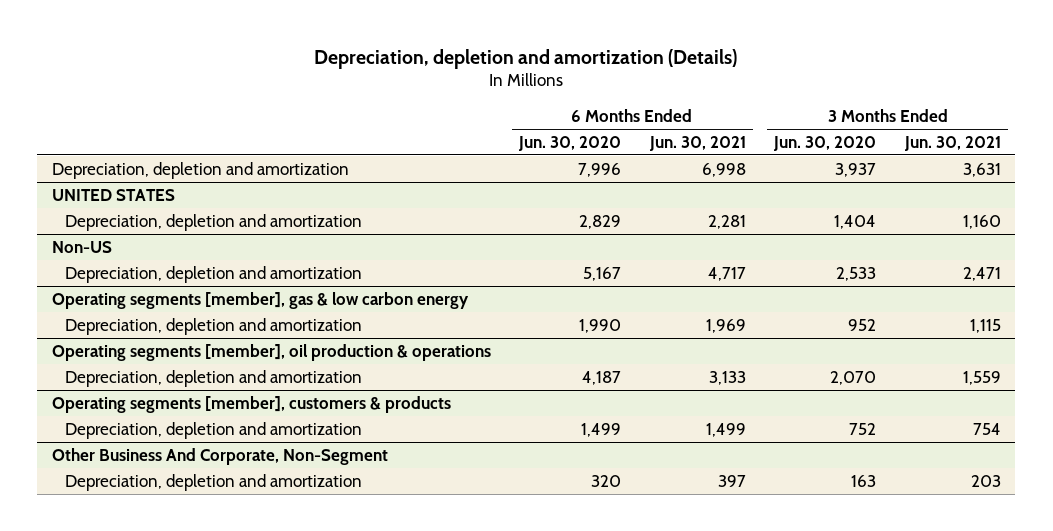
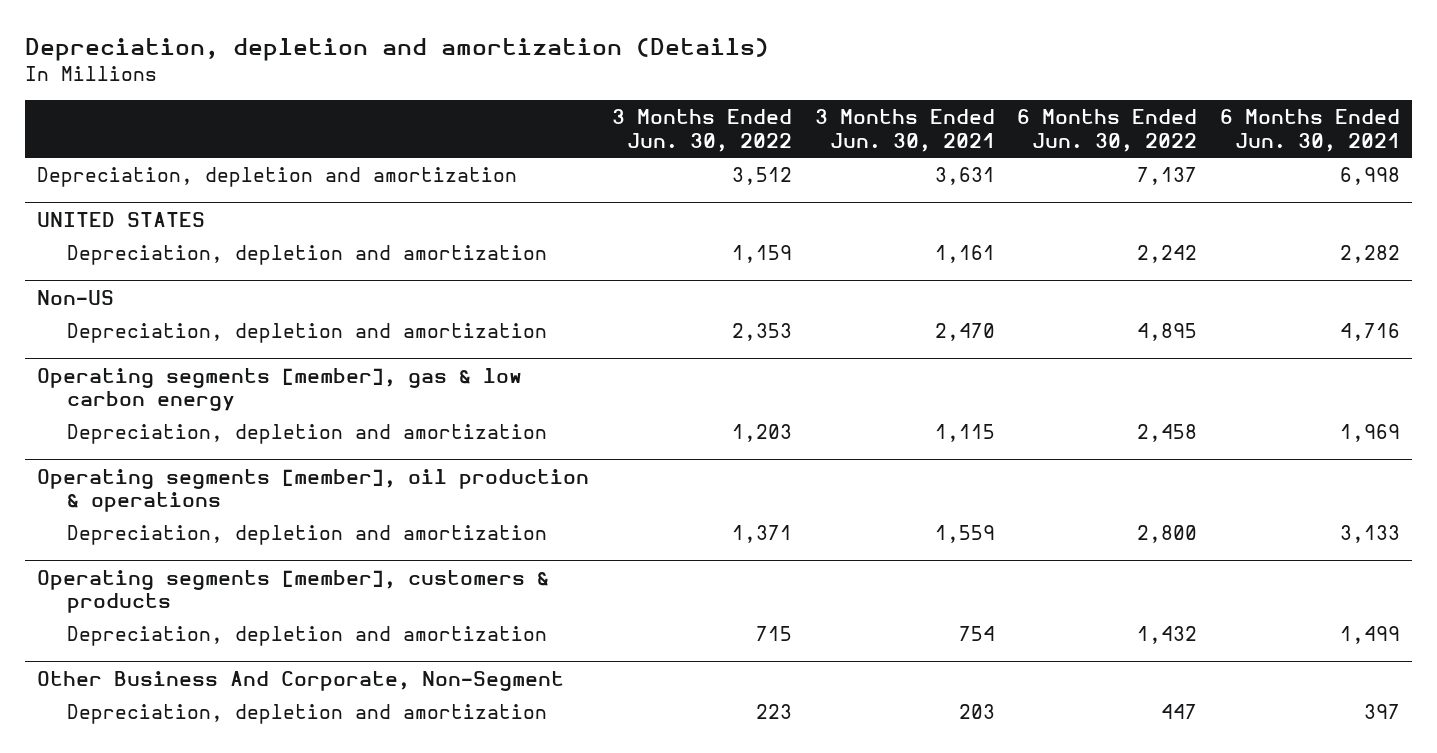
- | 6 Months Ended Jun. 30, 2020 | 6 Months Ended Jun. 30, 2021 | 3 Months Ended Jun. 30, 2020 | 3 Months Ended Jun. 30, 2021
+ | 3 Months Ended Jun. 30, 2022 | 3 Months Ended Jun. 30, 2021 | 6 Months Ended Jun. 30, 2022 | 6 Months Ended Jun. 30, 2021
@ UNITED STATES
- Depreciation, depletion and amortization | 2,829 | 2,281 | 1,404 | 1,160
+ Depreciation, depletion and amortization | 1,159 | 1,161 | 2,242 | 2,282
@ Non-US
- Depreciation, depletion and amortization | 5,167 | 4,717 | 2,533 | 2,471
+ Depreciation, depletion and amortization | 2,353 | 2,470 | 4,895 | 4,716

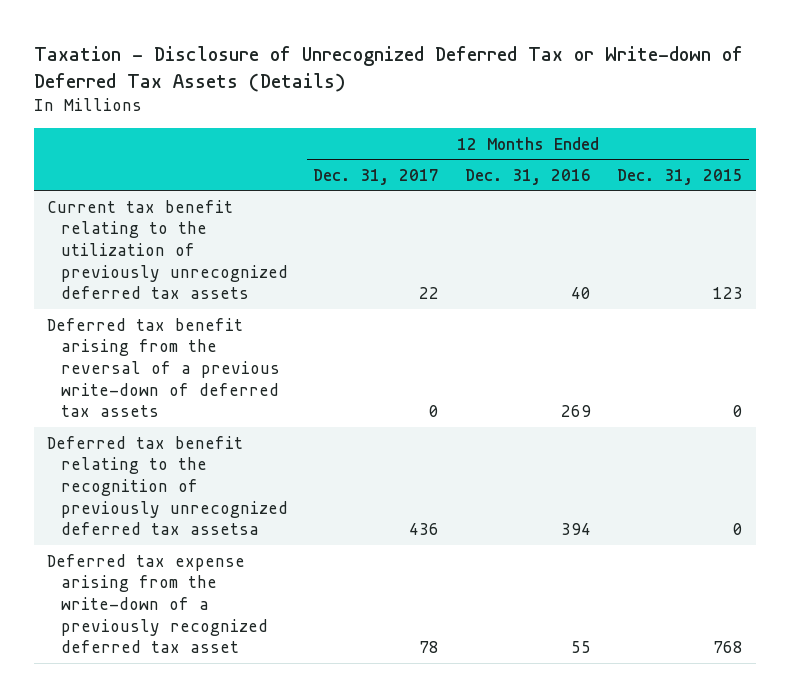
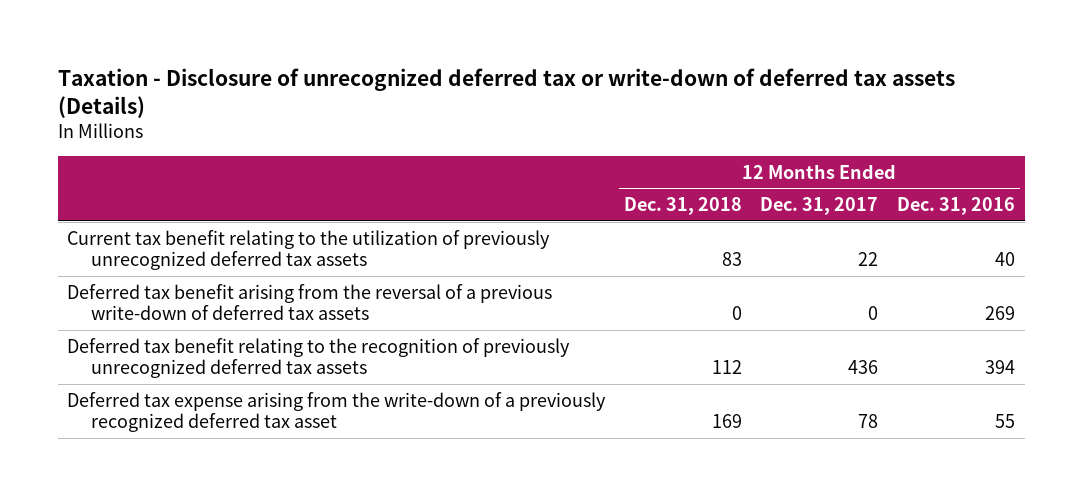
- Taxation - Disclosure of Unrecognized Deferred Tax or Write-down of Deferred Tax Assets (Details)
+ Taxation - Disclosure of unrecognized deferred tax or write-down of deferred tax assets (Details)
- | 12 Months Ended Dec. 31, 2017 | 12 Months Ended Dec. 31, 2016 | 12 Months Ended Dec. 31, 2015
+ | 12 Months Ended Dec. 31, 2018 | 12 Months Ended Dec. 31, 2017 | 12 Months Ended Dec. 31, 2016
- Deferred tax benefit relating to the recognition of previously unrecognized deferred tax assetsa | 436 | 394 | 0
+ Deferred tax benefit relating to the recognition of previously unrecognized deferred tax assets | 112 | 436 | 394

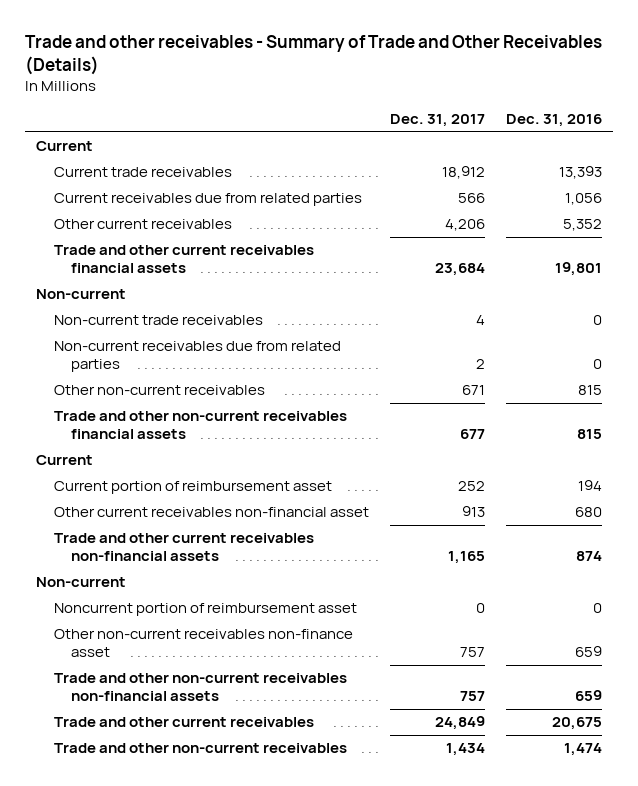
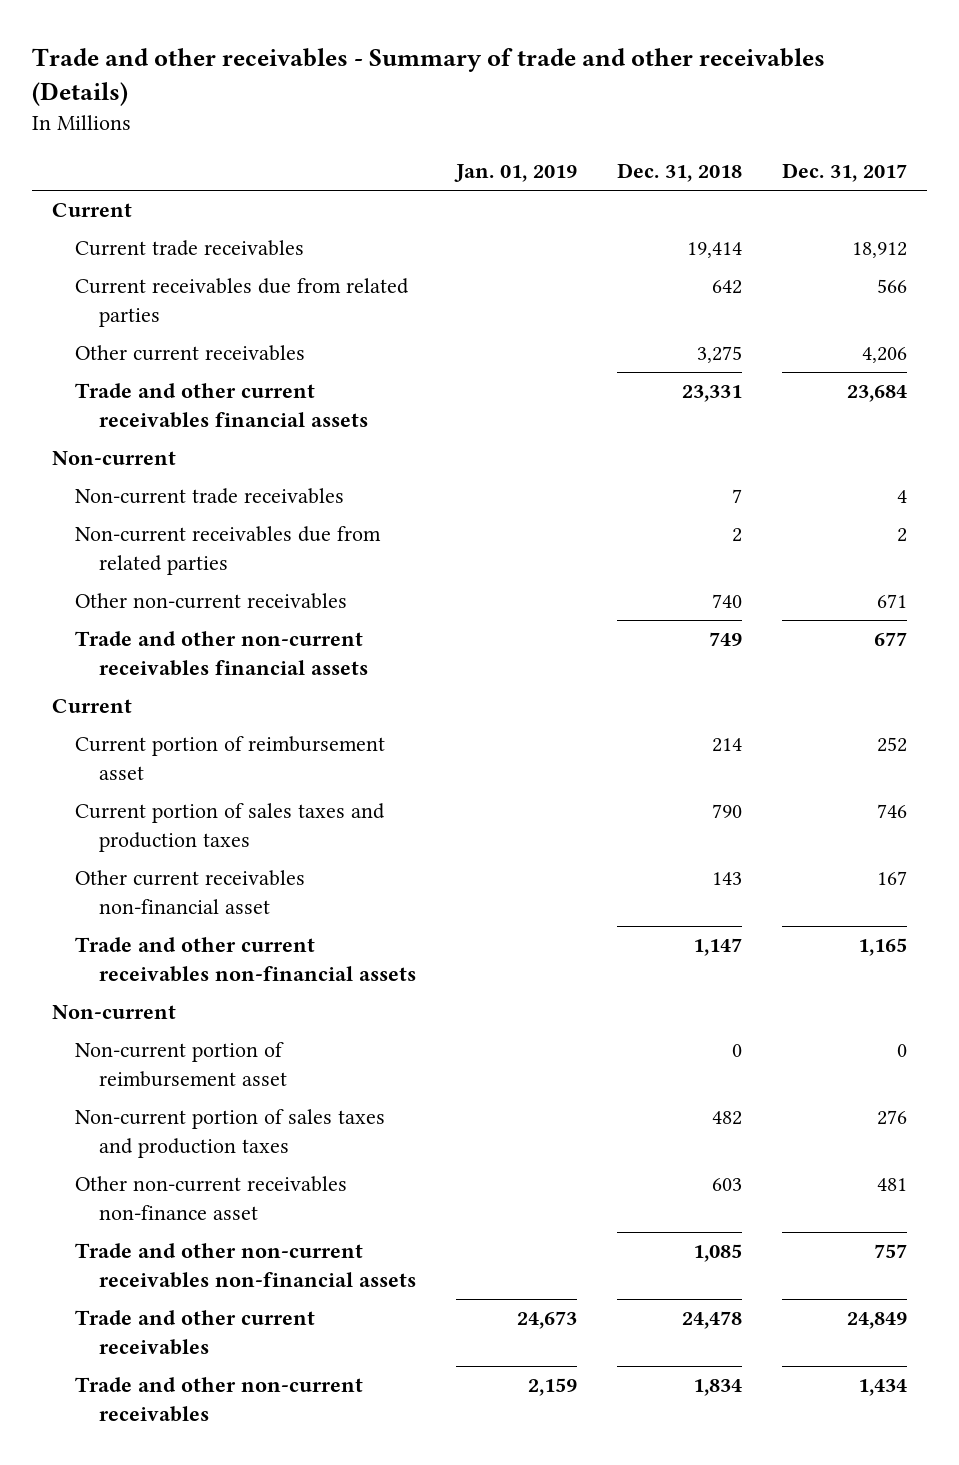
- Trade and other receivables - Summary of Trade and Other Receivables (Details)
+ Trade and other receivables - Summary of trade and other receivables (Details)
- | Dec. 31, 2017 | Dec. 31, 2016
+ | Jan. 01, 2019 | Dec. 31, 2018 | Dec. 31, 2017
- Other current receivables non-financial asset | 913 | 680
+ Current portion of sales taxes and production taxes | | 790 | 746
+ Other current receivables non-financial asset | | 143 | 167
- Noncurrent portion of reimbursement asset | 0 | 0
- Other non-current receivables non-finance asset | 757 | 659
+ Non-current portion of reimbursement asset | | 0 | 0
+ Non-current portion of sales taxes and production taxes | | 482 | 276
+ Other non-current receivables non-finance asset | | 603 | 481

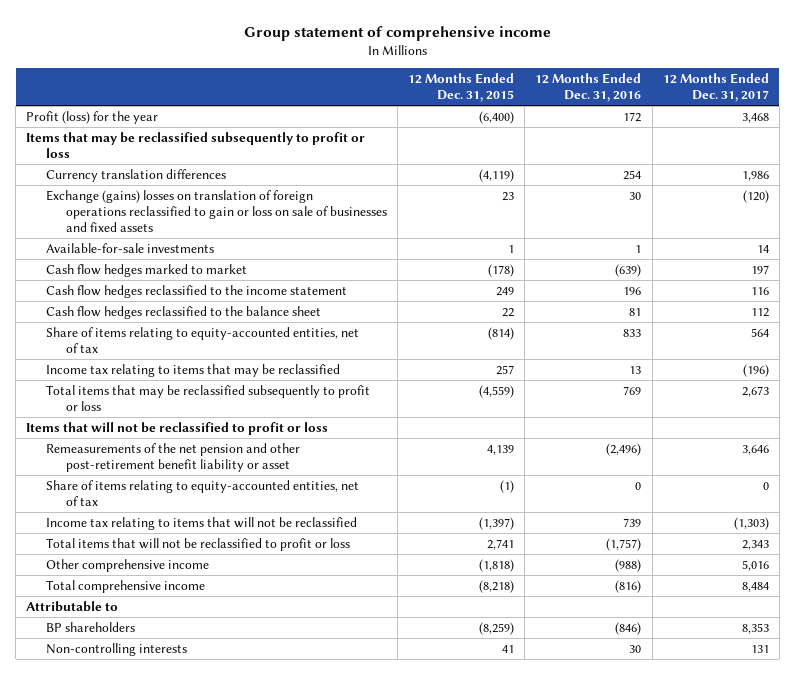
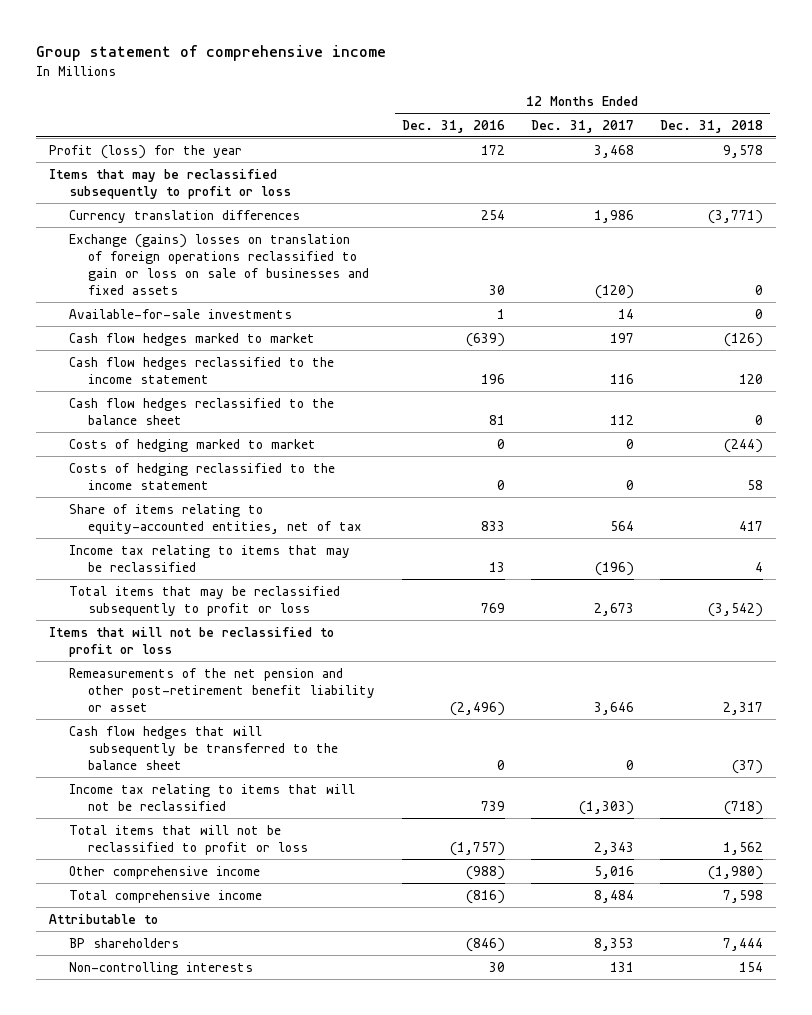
- | 12 Months Ended Dec. 31, 2015 | 12 Months Ended Dec. 31, 2016 | 12 Months Ended Dec. 31, 2017
+ | 12 Months Ended Dec. 31, 2016 | 12 Months Ended Dec. 31, 2017 | 12 Months Ended Dec. 31, 2018
+ Costs of hedging marked to market | 0 | 0 | (244)
+ Costs of hedging reclassified to the income statement | 0 | 0 | 58
- Share of items relating to equity-accounted entities, net of tax | (1) | 0 | 0
+ Cash flow hedges that will subsequently be transferred to the balance sheet | 0 | 0 | (37)

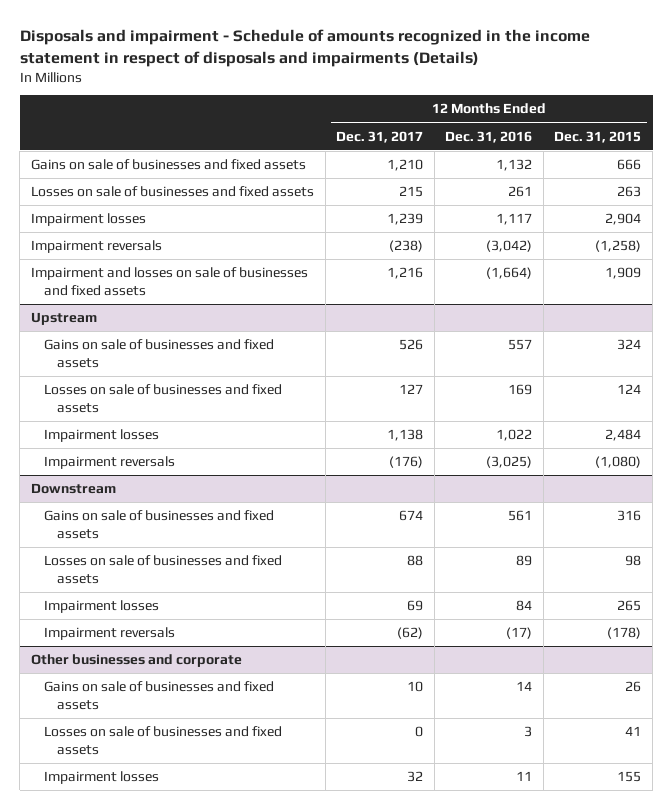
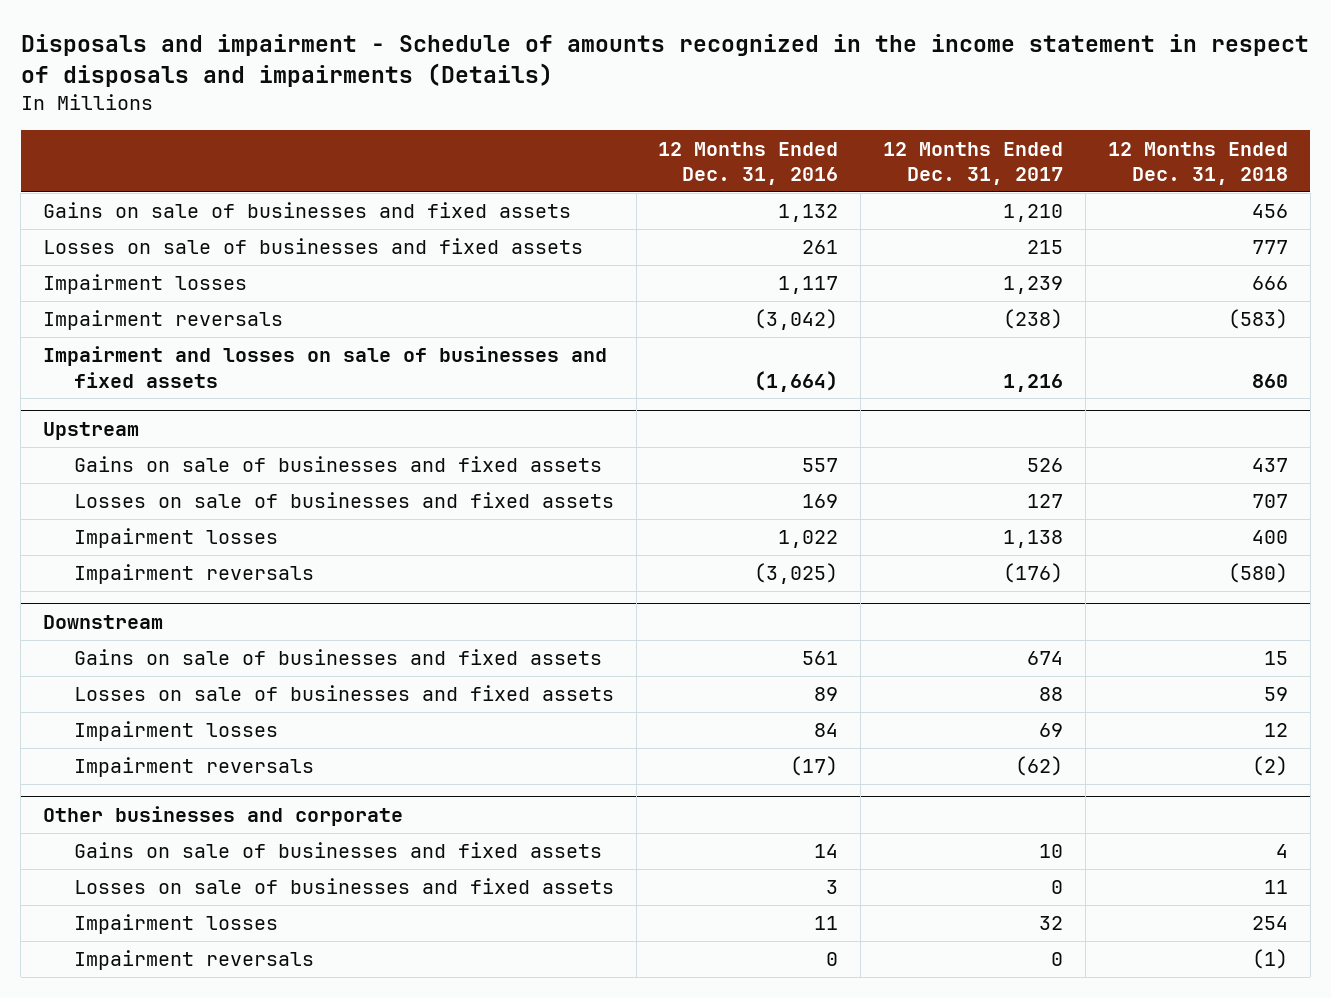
- | 12 Months Ended Dec. 31, 2017 | 12 Months Ended Dec. 31, 2016 | 12 Months Ended Dec. 31, 2015
+ | 12 Months Ended Dec. 31, 2016 | 12 Months Ended Dec. 31, 2017 | 12 Months Ended Dec. 31, 2018
@ Other businesses and corporate
+ Impairment reversals | 0 | 0 | (1)

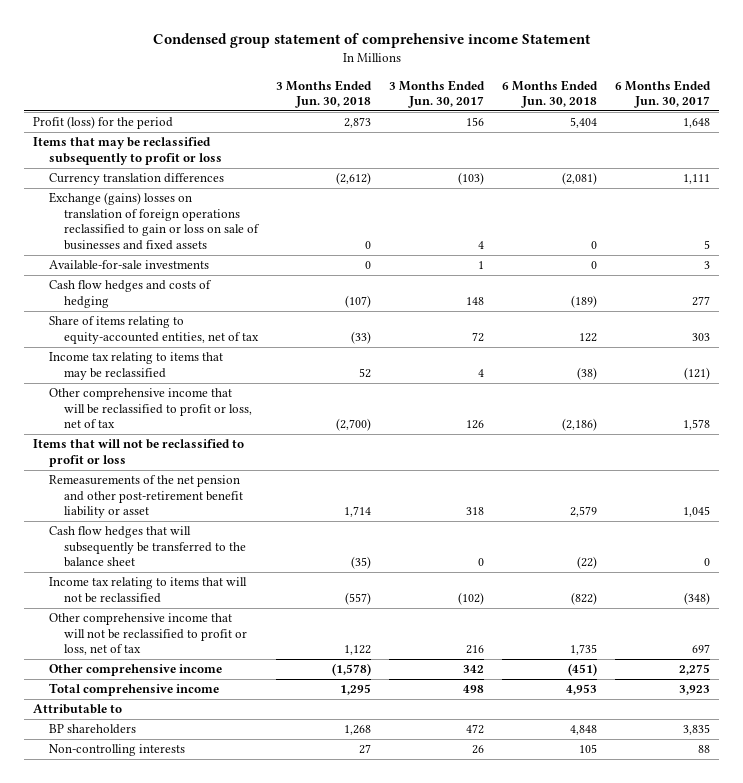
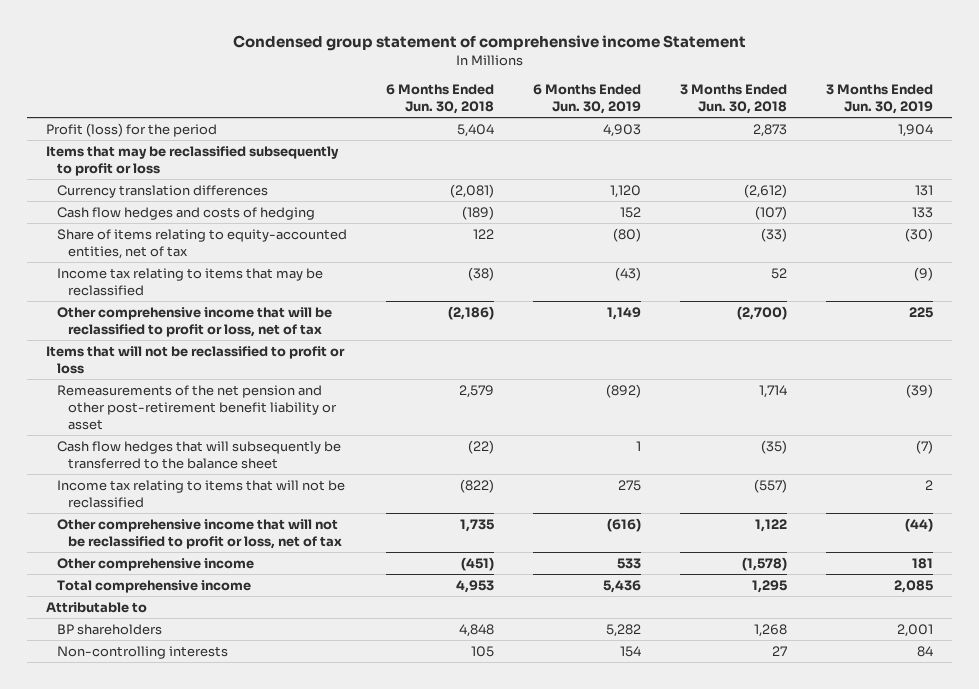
- | 3 Months Ended Jun. 30, 2018 | 3 Months Ended Jun. 30, 2017 | 6 Months Ended Jun. 30, 2018 | 6 Months Ended Jun. 30, 2017
+ | 6 Months Ended Jun. 30, 2018 | 6 Months Ended Jun. 30, 2019 | 3 Months Ended Jun. 30, 2018 | 3 Months Ended Jun. 30, 2019
- Exchange (gains) losses on translation of foreign operations reclassified to gain or loss on sale of businesses and fixed assets | 0 | 4 | 0 | 5
- Available-for-sale investments | 0 | 1 | 0 | 3

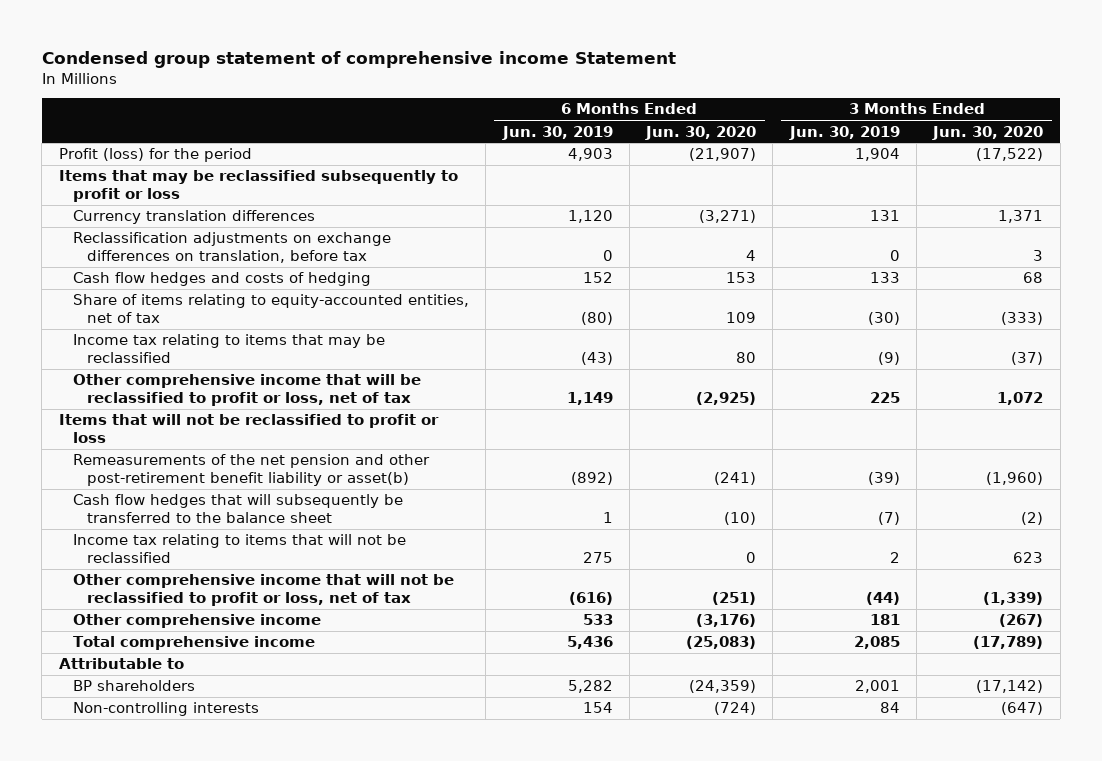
- | 6 Months Ended Jun. 30, 2018 | 6 Months Ended Jun. 30, 2019 | 3 Months Ended Jun. 30, 2018 | 3 Months Ended Jun. 30, 2019
+ | 6 Months Ended Jun. 30, 2019 | 6 Months Ended Jun. 30, 2020 | 3 Months Ended Jun. 30, 2019 | 3 Months Ended Jun. 30, 2020
+ Reclassification adjustments on exchange differences on translation, before tax | 0 | 4 | 0 | 3
- Remeasurements of the net pension and other post-retirement benefit liability or asset | 2,579 | (892) | 1,714 | (39)
+ Remeasurements of the net pension and other post-retirement benefit liability or asset(b) | (892) | (241) | (39) | (1,960)

